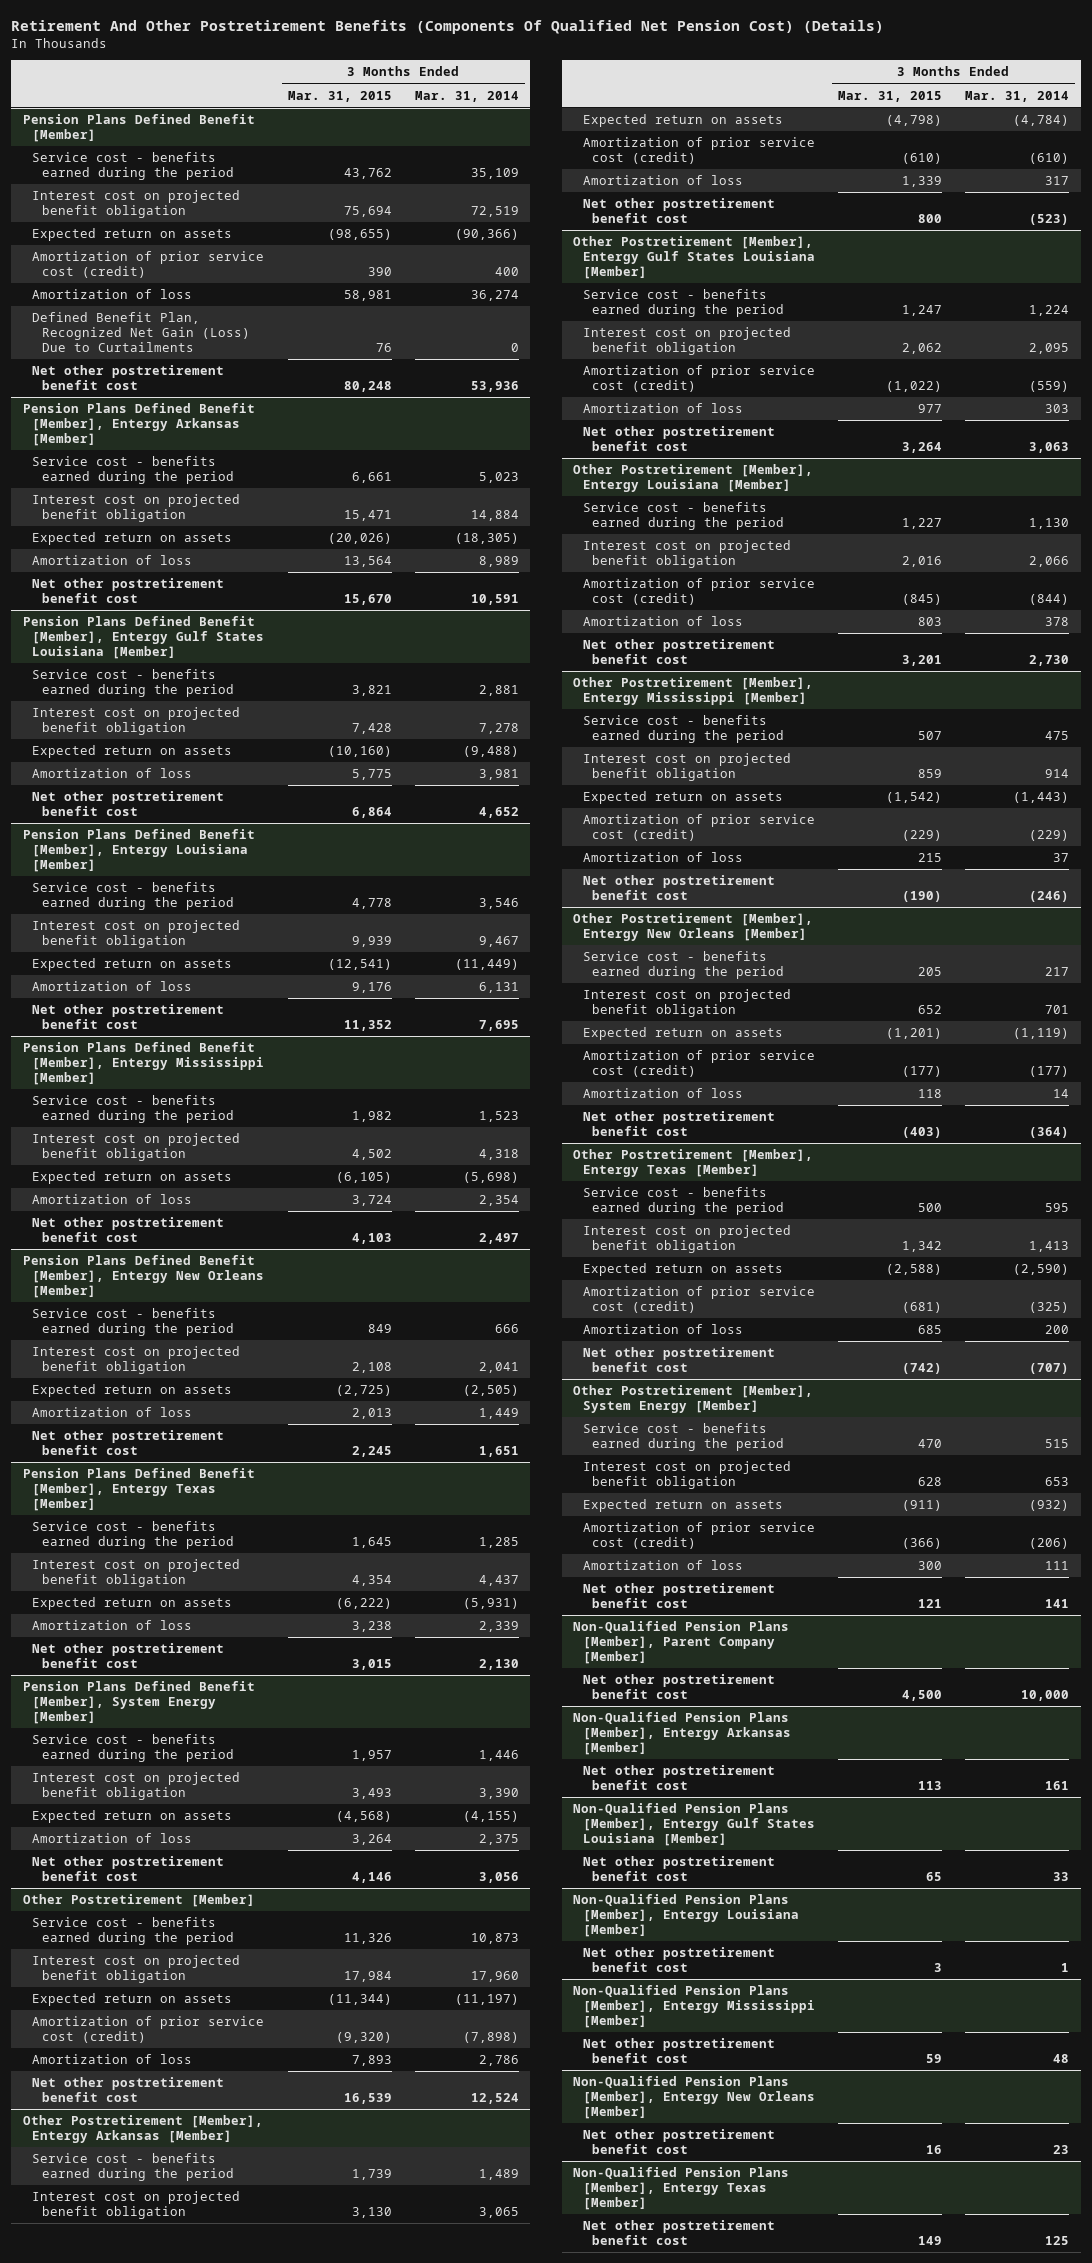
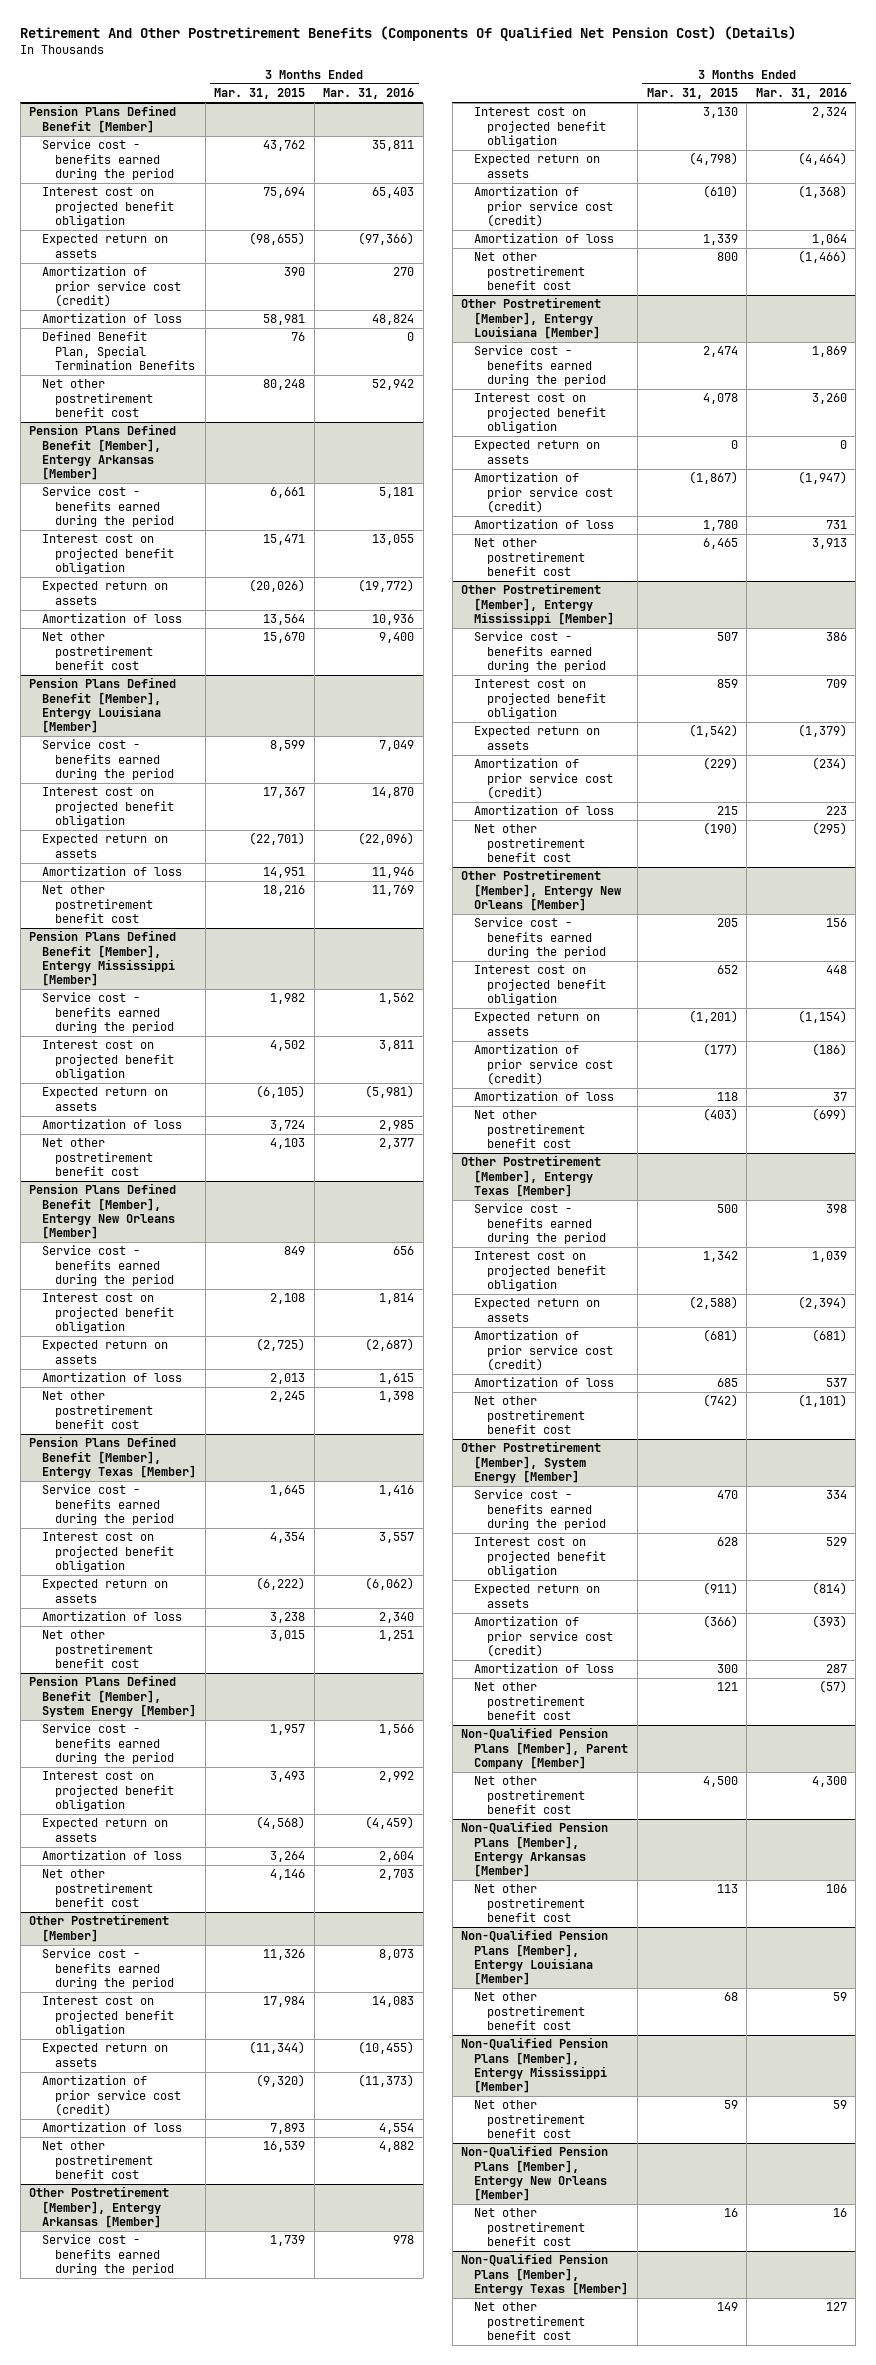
- | 3 Months Ended Mar. 31, 2015 | 3 Months Ended Mar. 31, 2014
+ | 3 Months Ended Mar. 31, 2015 | 3 Months Ended Mar. 31, 2016
@ Pension Plans Defined Benefit [Member]
- Defined Benefit Plan, Recognized Net Gain (Loss) Due to Curtailments | 76 | 0
+ Defined Benefit Plan, Special Termination Benefits | 76 | 0
- Pension Plans Defined Benefit [Member], Entergy Gulf States Louisiana [Member]
- Service cost - benefits earned during the period | 3,821 | 2,881
- Interest cost on projected benefit obligation | 7,428 | 7,278
- Expected return on assets | (10,160) | (9,488)
- Amortization of loss | 5,775 | 3,981
- Net other postretirement benefit cost | 6,864 | 4,652
@ Pension Plans Defined Benefit [Member], Entergy Louisiana [Member]
- Service cost - benefits earned during the period | 4,778 | 3,546
- Interest cost on projected benefit obligation | 9,939 | 9,467
- Expected return on assets | (12,541) | (11,449)
- Amortization of loss | 9,176 | 6,131
- Net other postretirement benefit cost | 11,352 | 7,695
+ Service cost - benefits earned during the period | 8,599 | 7,049
+ Interest cost on projected benefit obligation | 17,367 | 14,870
+ Expected return on assets | (22,701) | (22,096)
+ Amortization of loss | 14,951 | 11,946
+ Net other postretirement benefit cost | 18,216 | 11,769
- Other Postretirement [Member], Entergy Gulf States Louisiana [Member]
- Service cost - benefits earned during the period | 1,247 | 1,224
- Interest cost on projected benefit obligation | 2,062 | 2,095
- Amortization of prior service cost (credit) | (1,022) | (559)
- Amortization of loss | 977 | 303
- Net other postretirement benefit cost | 3,264 | 3,063
@ Other Postretirement [Member], Entergy Louisiana [Member]
- Service cost - benefits earned during the period | 1,227 | 1,130
- Interest cost on projected benefit obligation | 2,016 | 2,066
- Amortization of prior service cost (credit) | (845) | (844)
- Amortization of loss | 803 | 378
- Net other postretirement benefit cost | 3,201 | 2,730
+ Service cost - benefits earned during the period | 2,474 | 1,869
+ Interest cost on projected benefit obligation | 4,078 | 3,260
+ Expected return on assets | 0 | 0
+ Amortization of prior service cost (credit) | (1,867) | (1,947)
+ Amortization of loss | 1,780 | 731
+ Net other postretirement benefit cost | 6,465 | 3,913
- Non-Qualified Pension Plans [Member], Entergy Gulf States Louisiana [Member]
- Net other postretirement benefit cost | 65 | 33
@ Non-Qualified Pension Plans [Member], Entergy Louisiana [Member]
- Net other postretirement benefit cost | 3 | 1
+ Net other postretirement benefit cost | 68 | 59

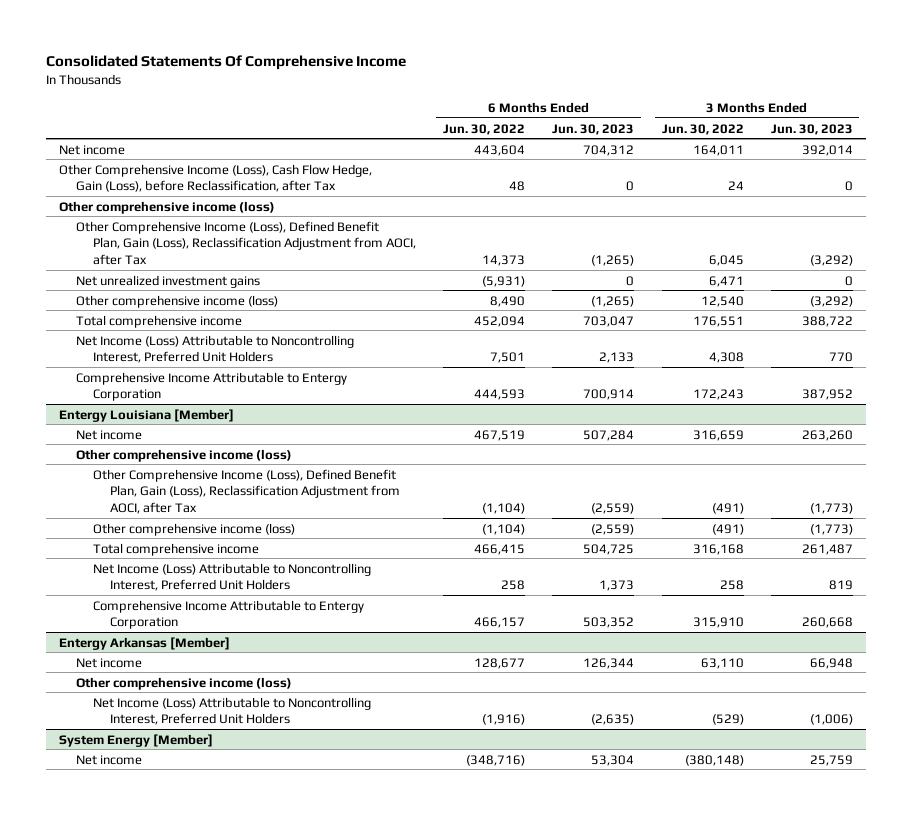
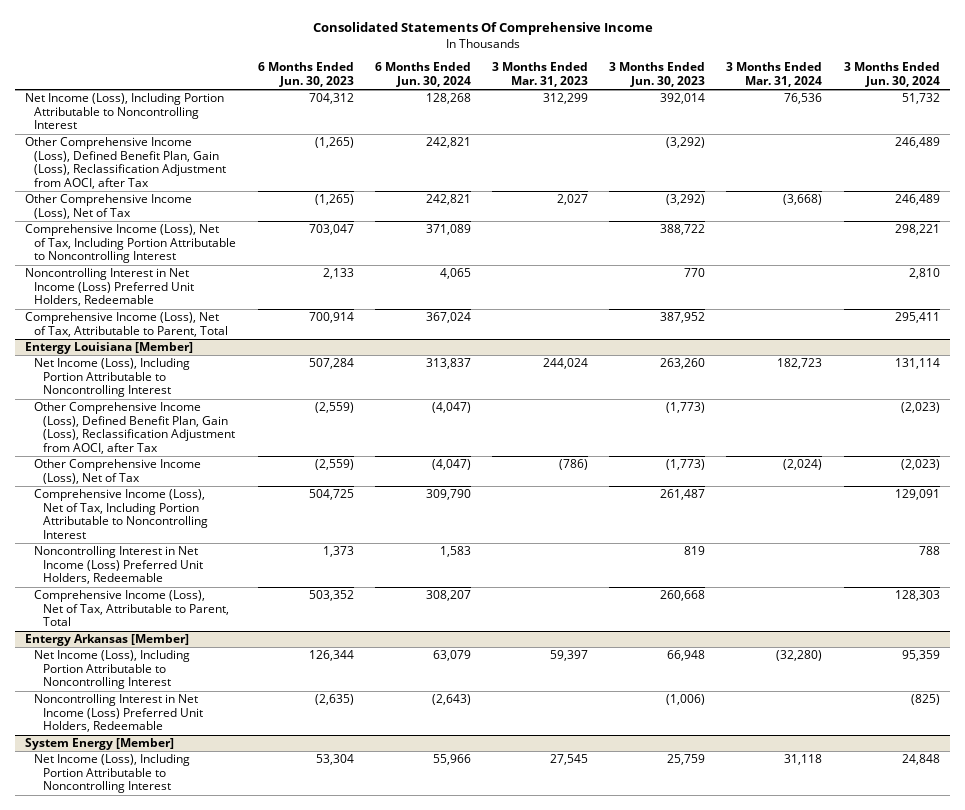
- | 6 Months Ended Jun. 30, 2022 | 6 Months Ended Jun. 30, 2023 | 3 Months Ended Jun. 30, 2022 | 3 Months Ended Jun. 30, 2023
+ | 6 Months Ended Jun. 30, 2023 | 6 Months Ended Jun. 30, 2024 | 3 Months Ended Mar. 31, 2023 | 3 Months Ended Jun. 30, 2023 | 3 Months Ended Mar. 31, 2024 | 3 Months Ended Jun. 30, 2024
- Net income | 443,604 | 704,312 | 164,011 | 392,014
- Other Comprehensive Income (Loss), Cash Flow Hedge, Gain (Loss), before Reclassification, after Tax | 48 | 0 | 24 | 0
- Other comprehensive income (loss)
+ Net Income (Loss), Including Portion Attributable to Noncontrolling Interest | 704,312 | 128,268 | 312,299 | 392,014 | 76,536 | 51,732
- Net unrealized investment gains | (5,931) | 0 | 6,471 | 0
- Other comprehensive income (loss) | 8,490 | (1,265) | 12,540 | (3,292)
- Total comprehensive income | 452,094 | 703,047 | 176,551 | 388,722
- Net Income (Loss) Attributable to Noncontrolling Interest, Preferred Unit Holders | 7,501 | 2,133 | 4,308 | 770
- Comprehensive Income Attributable to Entergy Corporation | 444,593 | 700,914 | 172,243 | 387,952
+ Other Comprehensive Income (Loss), Net of Tax | (1,265) | 242,821 | 2,027 | (3,292) | (3,668) | 246,489
+ Comprehensive Income (Loss), Net of Tax, Including Portion Attributable to Noncontrolling Interest | 703,047 | 371,089 | | 388,722 | | 298,221
+ Noncontrolling Interest in Net Income (Loss) Preferred Unit Holders, Redeemable | 2,133 | 4,065 | | 770 | | 2,810
+ Comprehensive Income (Loss), Net of Tax, Attributable to Parent, Total | 700,914 | 367,024 | | 387,952 | | 295,411
@ Entergy Louisiana [Member]
- Net income | 467,519 | 507,284 | 316,659 | 263,260
- Other comprehensive income (loss)
+ Net Income (Loss), Including Portion Attributable to Noncontrolling Interest | 507,284 | 313,837 | 244,024 | 263,260 | 182,723 | 131,114
- Other comprehensive income (loss) | (1,104) | (2,559) | (491) | (1,773)
- Total comprehensive income | 466,415 | 504,725 | 316,168 | 261,487
- Net Income (Loss) Attributable to Noncontrolling Interest, Preferred Unit Holders | 258 | 1,373 | 258 | 819
- Comprehensive Income Attributable to Entergy Corporation | 466,157 | 503,352 | 315,910 | 260,668
+ Other Comprehensive Income (Loss), Net of Tax | (2,559) | (4,047) | (786) | (1,773) | (2,024) | (2,023)
+ Comprehensive Income (Loss), Net of Tax, Including Portion Attributable to Noncontrolling Interest | 504,725 | 309,790 | | 261,487 | | 129,091
+ Noncontrolling Interest in Net Income (Loss) Preferred Unit Holders, Redeemable | 1,373 | 1,583 | | 819 | | 788
+ Comprehensive Income (Loss), Net of Tax, Attributable to Parent, Total | 503,352 | 308,207 | | 260,668 | | 128,303
@ Entergy Arkansas [Member]
- Net income | 128,677 | 126,344 | 63,110 | 66,948
- Other comprehensive income (loss)
- Net Income (Loss) Attributable to Noncontrolling Interest, Preferred Unit Holders | (1,916) | (2,635) | (529) | (1,006)
+ Net Income (Loss), Including Portion Attributable to Noncontrolling Interest | 126,344 | 63,079 | 59,397 | 66,948 | (32,280) | 95,359
+ Noncontrolling Interest in Net Income (Loss) Preferred Unit Holders, Redeemable | (2,635) | (2,643) | | (1,006) | | (825)
@ System Energy [Member]
- Net income | (348,716) | 53,304 | (380,148) | 25,759
+ Net Income (Loss), Including Portion Attributable to Noncontrolling Interest | 53,304 | 55,966 | 27,545 | 25,759 | 31,118 | 24,848

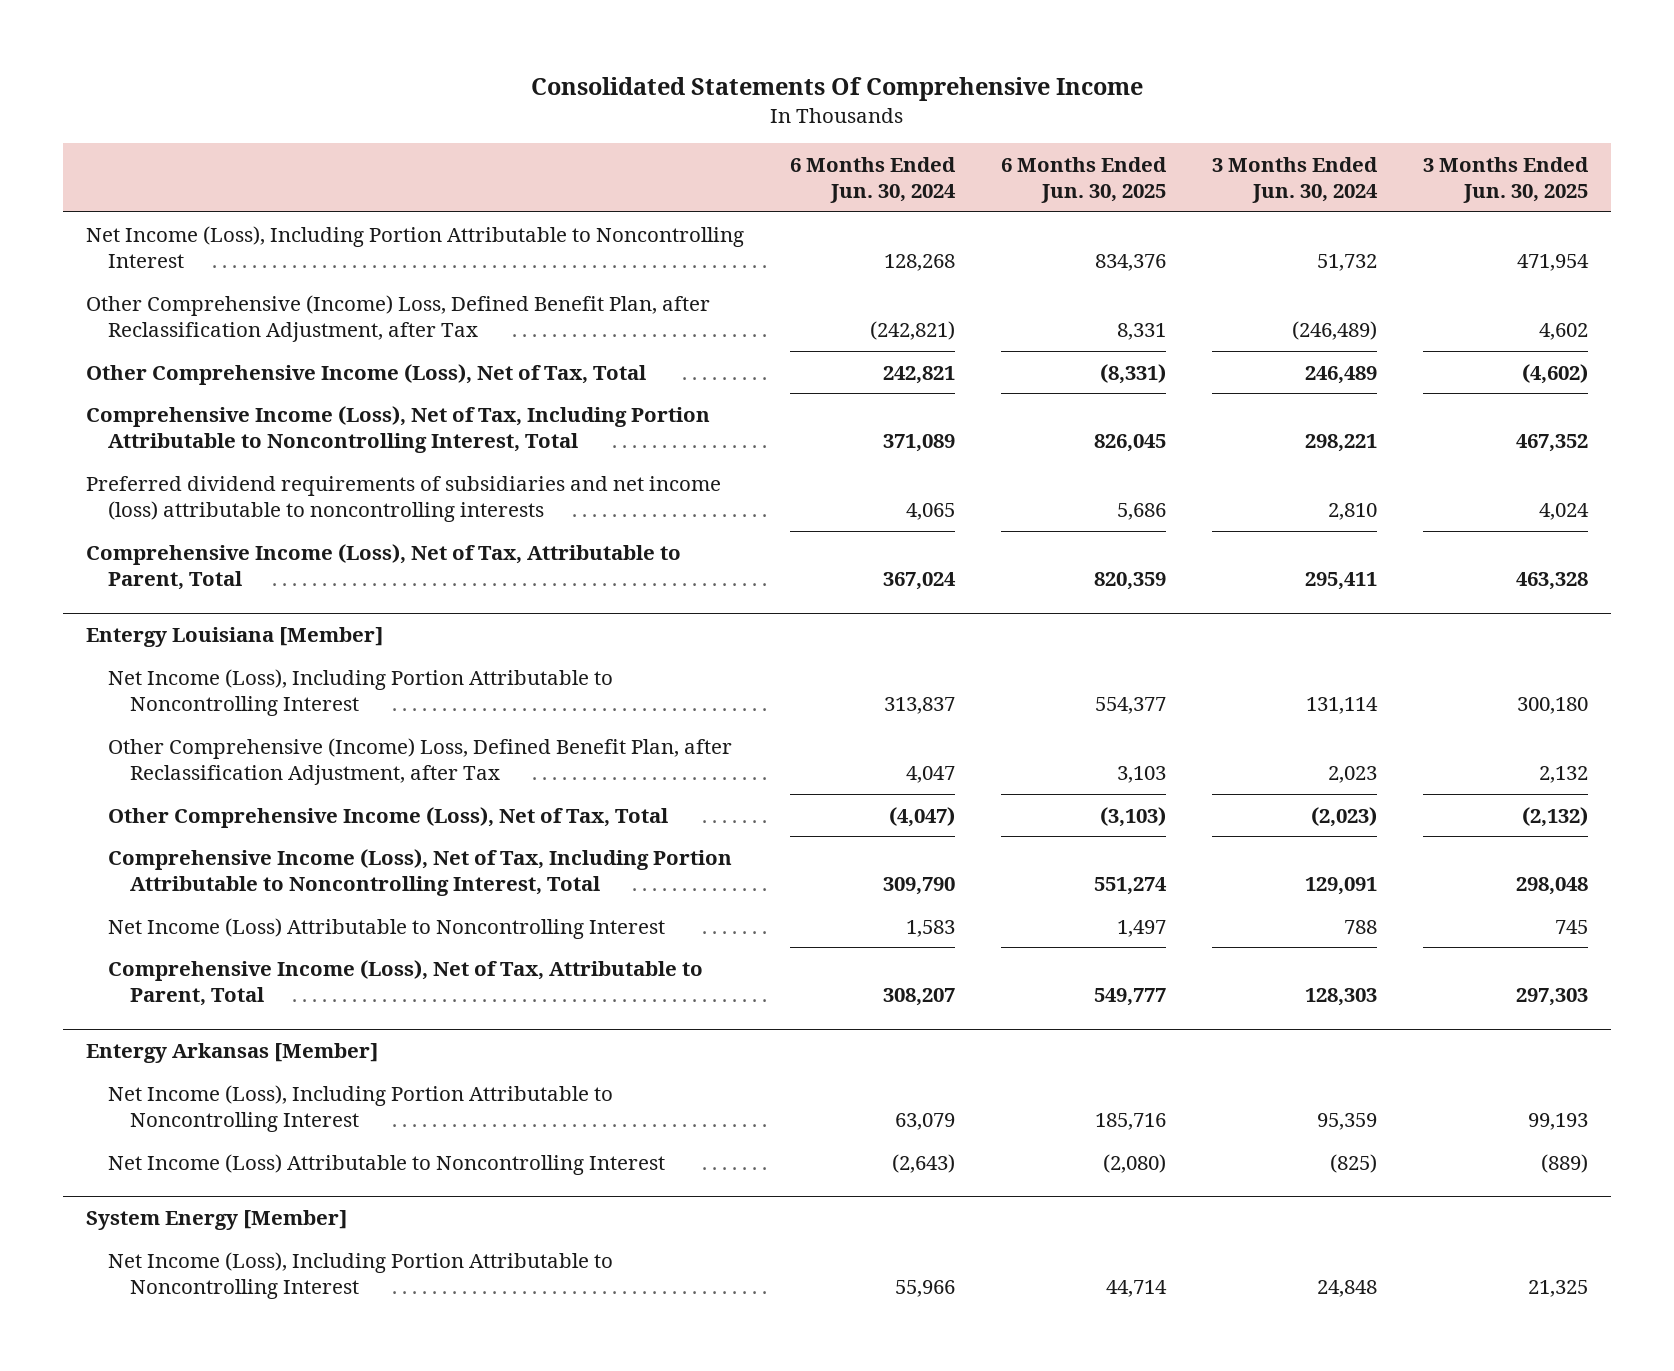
- | 6 Months Ended Jun. 30, 2023 | 6 Months Ended Jun. 30, 2024 | 3 Months Ended Mar. 31, 2023 | 3 Months Ended Jun. 30, 2023 | 3 Months Ended Mar. 31, 2024 | 3 Months Ended Jun. 30, 2024
+ | 6 Months Ended Jun. 30, 2024 | 6 Months Ended Jun. 30, 2025 | 3 Months Ended Jun. 30, 2024 | 3 Months Ended Jun. 30, 2025
- Other Comprehensive Income (Loss), Defined Benefit Plan, Gain (Loss), Reclassification Adjustment from AOCI, after Tax | (1,265) | 242,821 | | (3,292) | | 246,489
- Other Comprehensive Income (Loss), Net of Tax | (1,265) | 242,821 | 2,027 | (3,292) | (3,668) | 246,489
- Comprehensive Income (Loss), Net of Tax, Including Portion Attributable to Noncontrolling Interest | 703,047 | 371,089 | | 388,722 | | 298,221
- Noncontrolling Interest in Net Income (Loss) Preferred Unit Holders, Redeemable | 2,133 | 4,065 | | 770 | | 2,810
+ Other Comprehensive (Income) Loss, Defined Benefit Plan, after Reclassification Adjustment, after Tax | (242,821) | 8,331 | (246,489) | 4,602
+ Other Comprehensive Income (Loss), Net of Tax, Total | 242,821 | (8,331) | 246,489 | (4,602)
+ Comprehensive Income (Loss), Net of Tax, Including Portion Attributable to Noncontrolling Interest, Total | 371,089 | 826,045 | 298,221 | 467,352
+ Preferred dividend requirements of subsidiaries and net income (loss) attributable to noncontrolling interests | 4,065 | 5,686 | 2,810 | 4,024
@ Entergy Louisiana [Member]
- Other Comprehensive Income (Loss), Defined Benefit Plan, Gain (Loss), Reclassification Adjustment from AOCI, after Tax | (2,559) | (4,047) | | (1,773) | | (2,023)
- Other Comprehensive Income (Loss), Net of Tax | (2,559) | (4,047) | (786) | (1,773) | (2,024) | (2,023)
- Comprehensive Income (Loss), Net of Tax, Including Portion Attributable to Noncontrolling Interest | 504,725 | 309,790 | | 261,487 | | 129,091
- Noncontrolling Interest in Net Income (Loss) Preferred Unit Holders, Redeemable | 1,373 | 1,583 | | 819 | | 788
+ Other Comprehensive (Income) Loss, Defined Benefit Plan, after Reclassification Adjustment, after Tax | 4,047 | 3,103 | 2,023 | 2,132
+ Other Comprehensive Income (Loss), Net of Tax, Total | (4,047) | (3,103) | (2,023) | (2,132)
+ Comprehensive Income (Loss), Net of Tax, Including Portion Attributable to Noncontrolling Interest, Total | 309,790 | 551,274 | 129,091 | 298,048
+ Net Income (Loss) Attributable to Noncontrolling Interest | 1,583 | 1,497 | 788 | 745
@ Entergy Arkansas [Member]
- Noncontrolling Interest in Net Income (Loss) Preferred Unit Holders, Redeemable | (2,635) | (2,643) | | (1,006) | | (825)
+ Net Income (Loss) Attributable to Noncontrolling Interest | (2,643) | (2,080) | (825) | (889)

